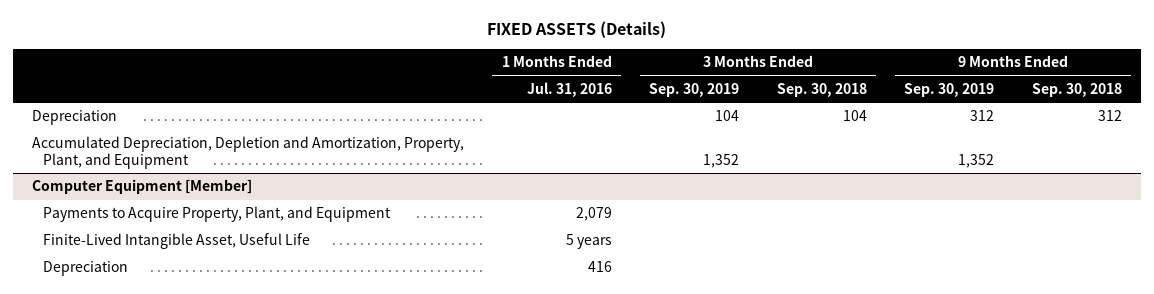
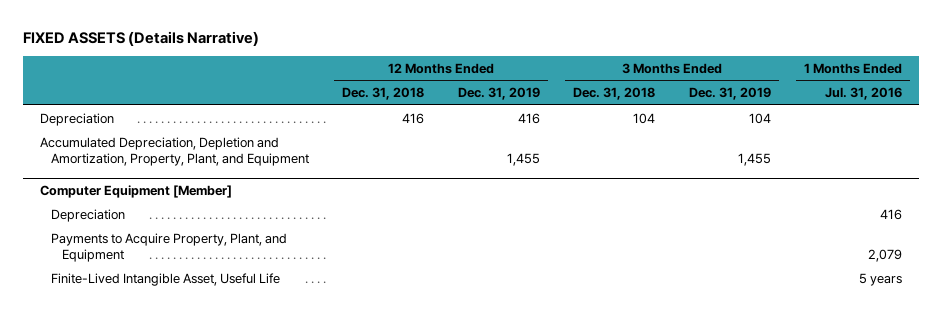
- FIXED ASSETS (Details)
+ FIXED ASSETS (Details Narrative)
- | 1 Months Ended Jul. 31, 2016 | 3 Months Ended Sep. 30, 2019 | 3 Months Ended Sep. 30, 2018 | 9 Months Ended Sep. 30, 2019 | 9 Months Ended Sep. 30, 2018
+ | 12 Months Ended Dec. 31, 2018 | 12 Months Ended Dec. 31, 2019 | 3 Months Ended Dec. 31, 2018 | 3 Months Ended Dec. 31, 2019 | 1 Months Ended Jul. 31, 2016
@ Computer Equipment [Member]
moved up: Depreciation | | | | | 416

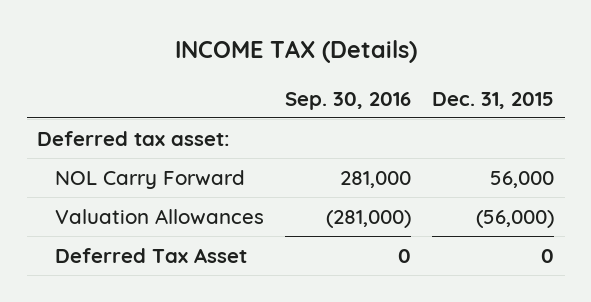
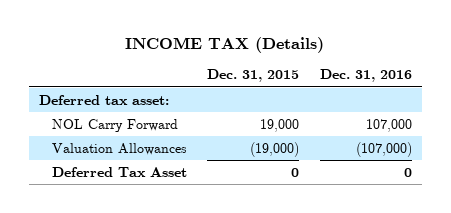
- | Sep. 30, 2016 | Dec. 31, 2015
+ | Dec. 31, 2015 | Dec. 31, 2016
- NOL Carry Forward | 281,000 | 56,000
- Valuation Allowances | (281,000) | (56,000)
+ NOL Carry Forward | 19,000 | 107,000
+ Valuation Allowances | (19,000) | (107,000)

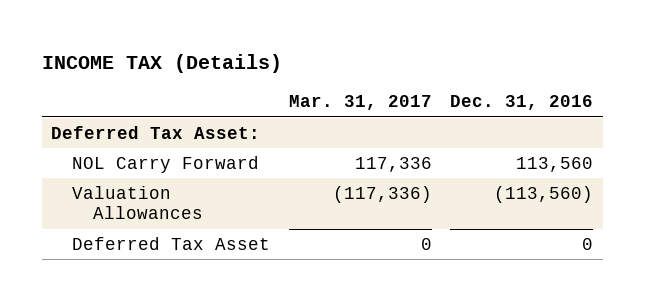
- | Dec. 31, 2015 | Dec. 31, 2016
+ | Mar. 31, 2017 | Dec. 31, 2016
- Deferred tax asset:
- NOL Carry Forward | 19,000 | 107,000
- Valuation Allowances | (19,000) | (107,000)
+ Deferred Tax Asset:
+ NOL Carry Forward | 117,336 | 113,560
+ Valuation Allowances | (117,336) | (113,560)

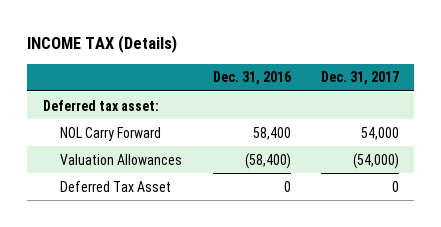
- | Mar. 31, 2017 | Dec. 31, 2016
+ | Dec. 31, 2016 | Dec. 31, 2017
- Deferred Tax Asset:
- NOL Carry Forward | 117,336 | 113,560
- Valuation Allowances | (117,336) | (113,560)
+ Deferred tax asset:
+ NOL Carry Forward | 58,400 | 54,000
+ Valuation Allowances | (58,400) | (54,000)

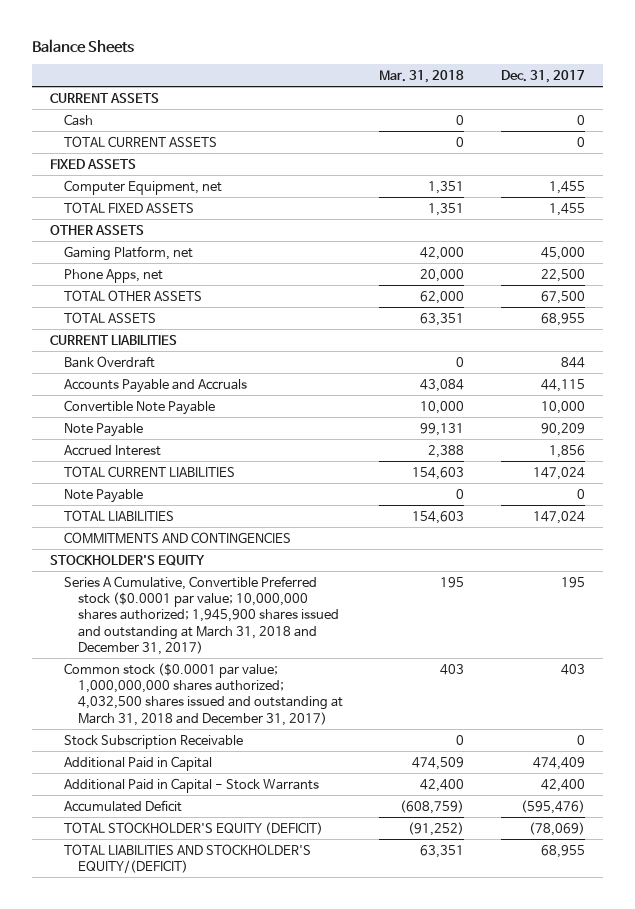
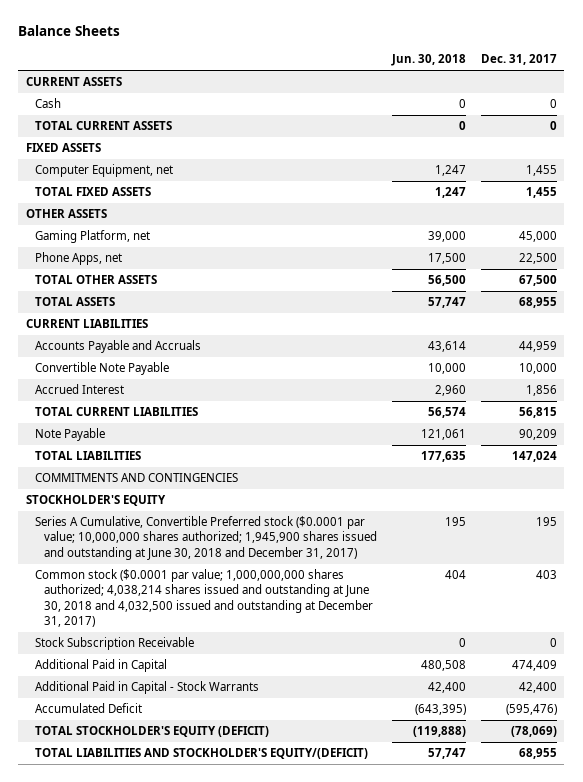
- | Mar. 31, 2018 | Dec. 31, 2017
+ | Jun. 30, 2018 | Dec. 31, 2017
- Bank Overdraft | 0 | 844
- Accounts Payable and Accruals | 43,084 | 44,115
+ Accounts Payable and Accruals | 43,614 | 44,959
- TOTAL CURRENT LIABILITIES | 154,603 | 147,024
- Note Payable | 0 | 0
+ TOTAL CURRENT LIABILITIES | 56,574 | 56,815
moved down: Note Payable | 121,061 | 90,209
- Series A Cumulative, Convertible Preferred stock ($0.0001 par value; 10,000,000 shares authorized; 1,945,900 shares issued and outstanding at March 31, 2018 and December 31, 2017) | 195 | 195
- Common stock ($0.0001 par value; 1,000,000,000 shares authorized; 4,032,500 shares issued and outstanding at March 31, 2018 and December 31, 2017) | 403 | 403
+ Series A Cumulative, Convertible Preferred stock ($0.0001 par value; 10,000,000 shares authorized; 1,945,900 shares issued and outstanding at June 30, 2018 and December 31, 2017) | 195 | 195
+ Common stock ($0.0001 par value; 1,000,000,000 shares authorized; 4,038,214 shares issued and outstanding at June 30, 2018 and 4,032,500 issued and outstanding at December 31, 2017) | 404 | 403

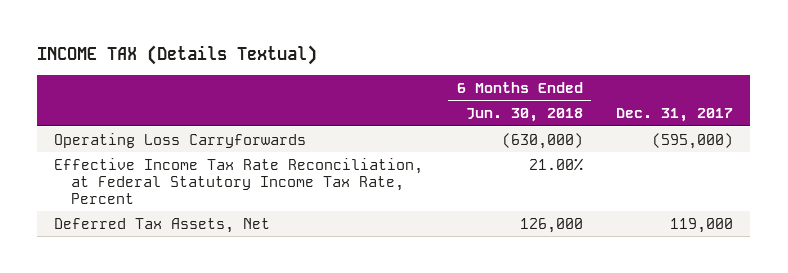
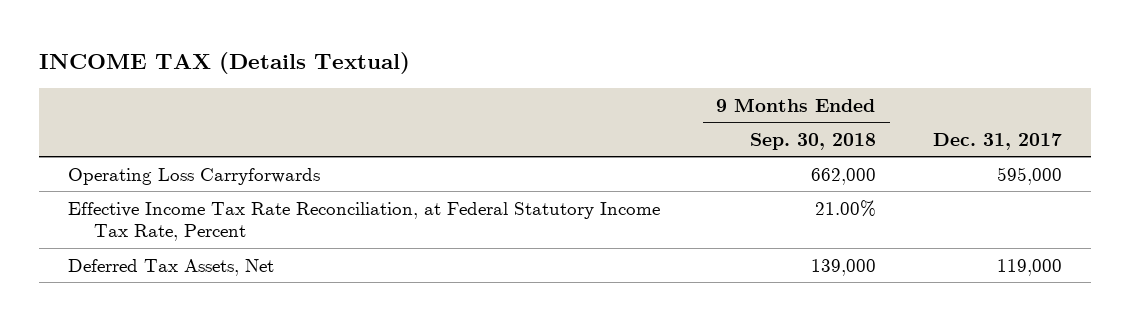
- | 6 Months Ended Jun. 30, 2018 | Dec. 31, 2017
+ | 9 Months Ended Sep. 30, 2018 | Dec. 31, 2017
- Operating Loss Carryforwards | (630,000) | (595,000)
+ Operating Loss Carryforwards | 662,000 | 595,000

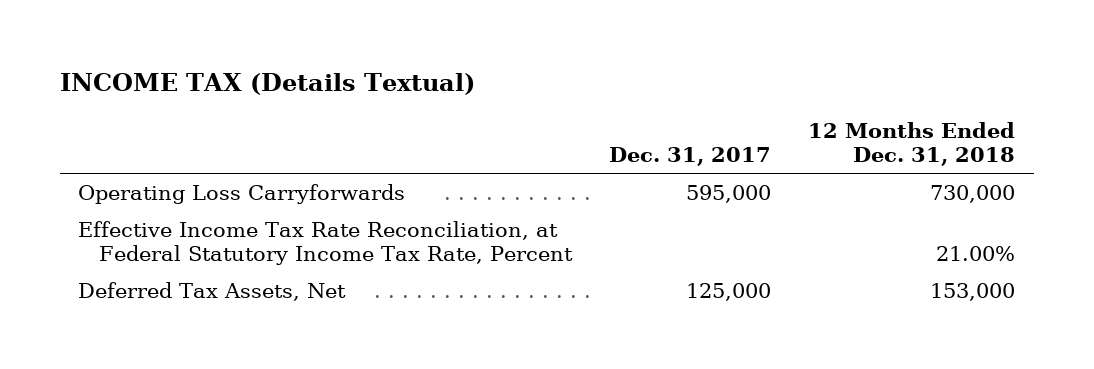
- | 9 Months Ended Sep. 30, 2018 | Dec. 31, 2017
+ | Dec. 31, 2017 | 12 Months Ended Dec. 31, 2018
- Deferred Tax Assets, Net | 139,000 | 119,000
+ Deferred Tax Assets, Net | 125,000 | 153,000

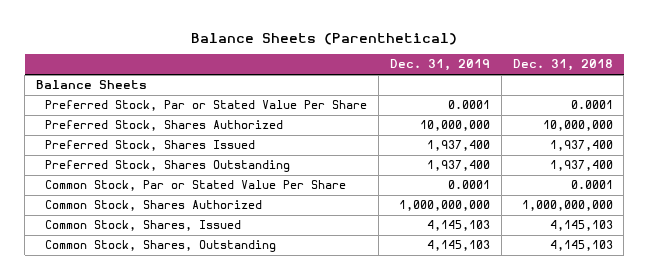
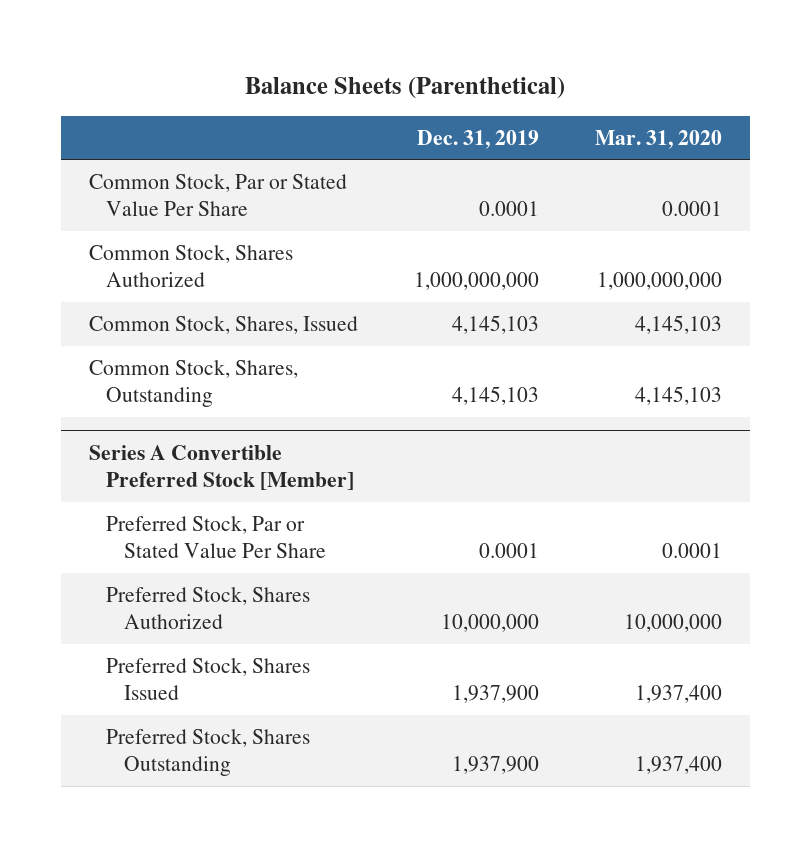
- | Dec. 31, 2019 | Dec. 31, 2018
+ | Dec. 31, 2019 | Mar. 31, 2020
- Balance Sheets
- Preferred Stock, Par or Stated Value Per Share | 0.0001 | 0.0001
- Preferred Stock, Shares Authorized | 10,000,000 | 10,000,000
- Preferred Stock, Shares Issued | 1,937,400 | 1,937,400
- Preferred Stock, Shares Outstanding | 1,937,400 | 1,937,400
+ Series A Convertible Preferred Stock [Member]
+ Preferred Stock, Par or Stated Value Per Share | 0.0001 | 0.0001
+ Preferred Stock, Shares Authorized | 10,000,000 | 10,000,000
+ Preferred Stock, Shares Issued | 1,937,900 | 1,937,400
+ Preferred Stock, Shares Outstanding | 1,937,900 | 1,937,400

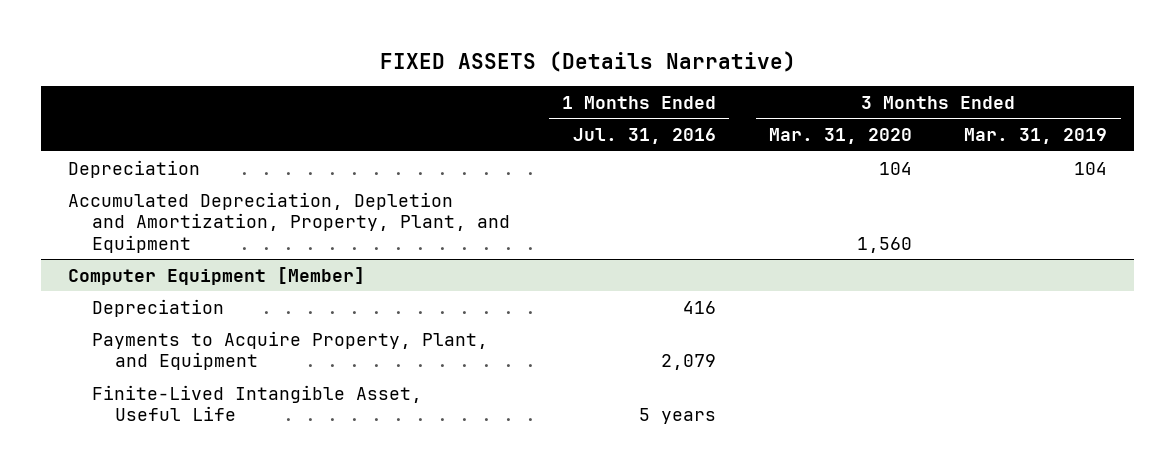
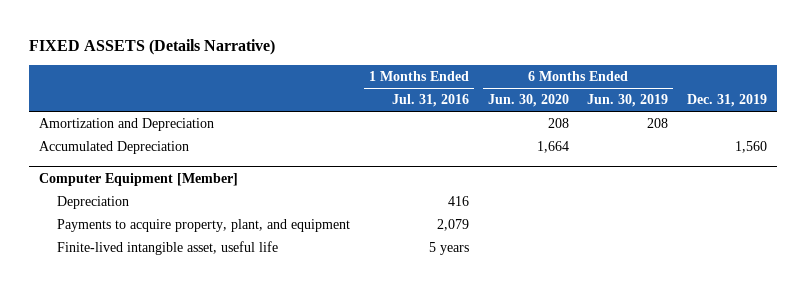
- | 1 Months Ended Jul. 31, 2016 | 3 Months Ended Mar. 31, 2020 | 3 Months Ended Mar. 31, 2019
+ | 1 Months Ended Jul. 31, 2016 | 6 Months Ended Jun. 30, 2020 | 6 Months Ended Jun. 30, 2019 | Dec. 31, 2019
- Depreciation | | 104 | 104
- Accumulated Depreciation, Depletion and Amortization, Property, Plant, and Equipment | | 1,560 |
+ Amortization and Depreciation | | 208 | 208 |
+ Accumulated Depreciation | | 1,664 | | 1,560
@ Computer Equipment [Member]
- Payments to Acquire Property, Plant, and Equipment | 2,079 | |
- Finite-Lived Intangible Asset, Useful Life | 5 years | |
+ Payments to acquire property, plant, and equipment | 2,079 | | |
+ Finite-lived intangible asset, useful life | 5 years | | |

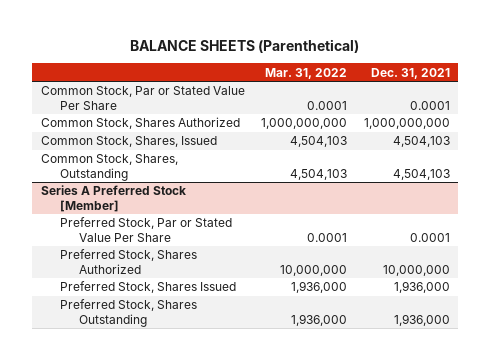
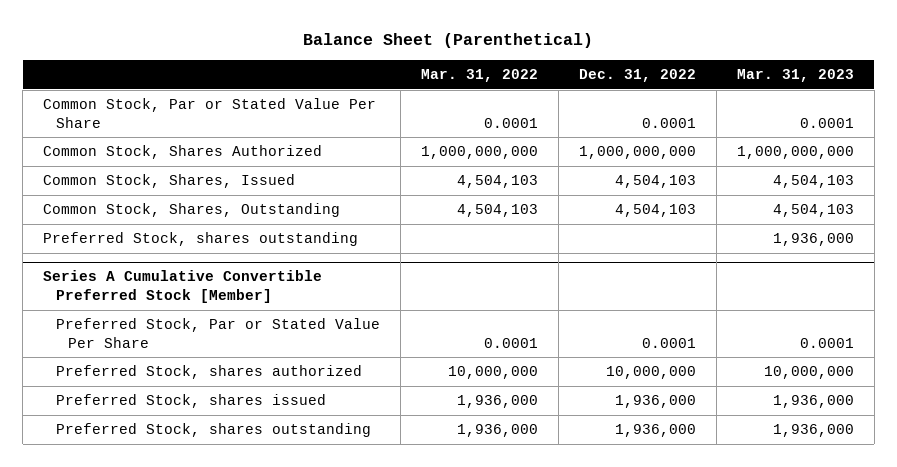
- BALANCE SHEETS (Parenthetical)
+ Balance Sheet (Parenthetical)
- | Mar. 31, 2022 | Dec. 31, 2021
+ | Mar. 31, 2022 | Dec. 31, 2022 | Mar. 31, 2023
- Series A Preferred Stock [Member]
+ Preferred Stock, shares outstanding | | | 1,936,000
+ Series A Cumulative Convertible Preferred Stock [Member]
- Preferred Stock, Shares Authorized | 10,000,000 | 10,000,000
- Preferred Stock, Shares Issued | 1,936,000 | 1,936,000
- Preferred Stock, Shares Outstanding | 1,936,000 | 1,936,000
+ Preferred Stock, shares authorized | 10,000,000 | 10,000,000 | 10,000,000
+ Preferred Stock, shares issued | 1,936,000 | 1,936,000 | 1,936,000
+ Preferred Stock, shares outstanding | 1,936,000 | 1,936,000 | 1,936,000

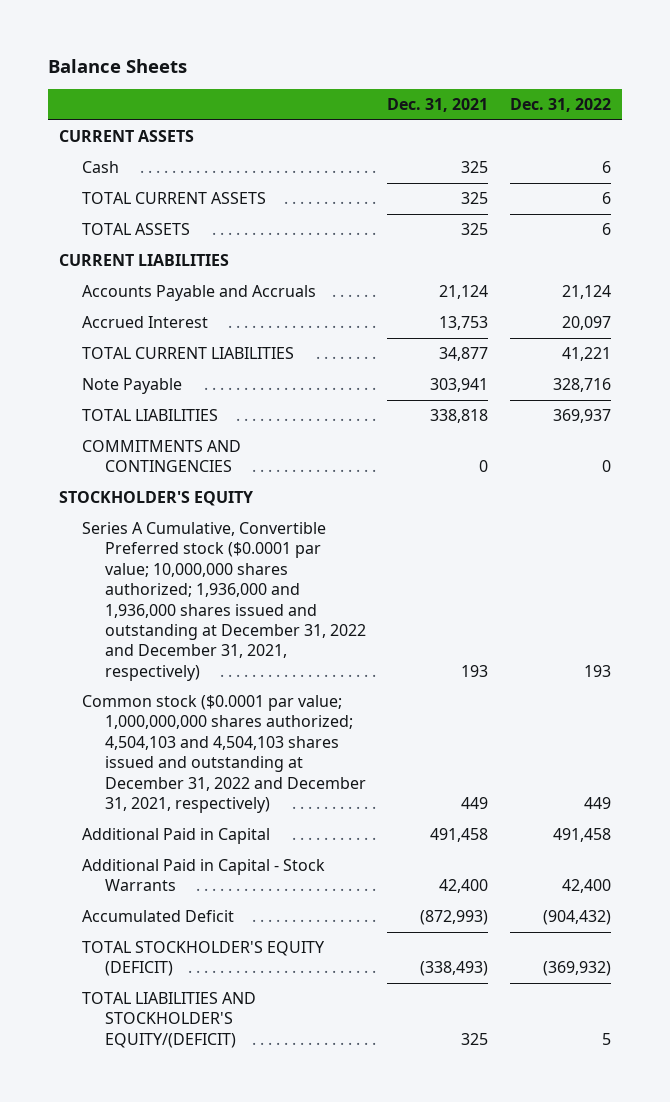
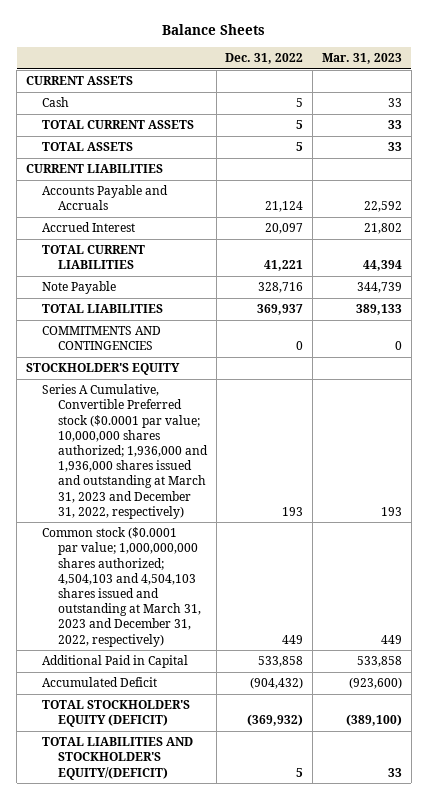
- | Dec. 31, 2021 | Dec. 31, 2022
+ | Dec. 31, 2022 | Mar. 31, 2023
- Cash | 325 | 6
- TOTAL CURRENT ASSETS | 325 | 6
- TOTAL ASSETS | 325 | 6
+ Cash | 5 | 33
+ TOTAL CURRENT ASSETS | 5 | 33
+ TOTAL ASSETS | 5 | 33
- Series A Cumulative, Convertible Preferred stock ($0.0001 par value; 10,000,000 shares authorized; 1,936,000 and 1,936,000 shares issued and outstanding at December 31, 2022 and December 31, 2021, respectively) | 193 | 193
- Common stock ($0.0001 par value; 1,000,000,000 shares authorized; 4,504,103 and 4,504,103 shares issued and outstanding at December 31, 2022 and December 31, 2021, respectively) | 449 | 449
- Additional Paid in Capital | 491,458 | 491,458
- Additional Paid in Capital - Stock Warrants | 42,400 | 42,400
+ Series A Cumulative, Convertible Preferred stock ($0.0001 par value; 10,000,000 shares authorized; 1,936,000 and 1,936,000 shares issued and outstanding at March 31, 2023 and December 31, 2022, respectively) | 193 | 193
+ Common stock ($0.0001 par value; 1,000,000,000 shares authorized; 4,504,103 and 4,504,103 shares issued and outstanding at March 31, 2023 and December 31, 2022, respectively) | 449 | 449
+ Additional Paid in Capital | 533,858 | 533,858

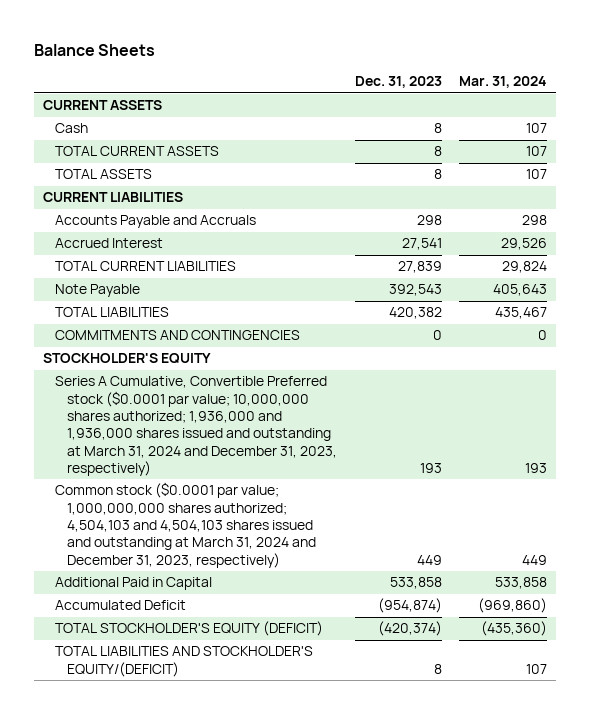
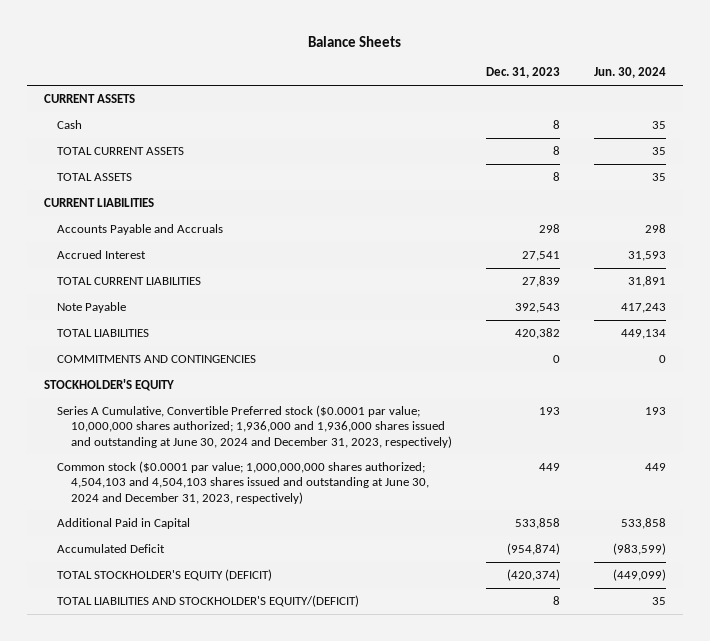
- | Dec. 31, 2023 | Mar. 31, 2024
+ | Dec. 31, 2023 | Jun. 30, 2024
- Series A Cumulative, Convertible Preferred stock ($0.0001 par value; 10,000,000 shares authorized; 1,936,000 and 1,936,000 shares issued and outstanding at March 31, 2024 and December 31, 2023, respectively) | 193 | 193
- Common stock ($0.0001 par value; 1,000,000,000 shares authorized; 4,504,103 and 4,504,103 shares issued and outstanding at March 31, 2024 and December 31, 2023, respectively) | 449 | 449
+ Series A Cumulative, Convertible Preferred stock ($0.0001 par value; 10,000,000 shares authorized; 1,936,000 and 1,936,000 shares issued and outstanding at June 30, 2024 and December 31, 2023, respectively) | 193 | 193
+ Common stock ($0.0001 par value; 1,000,000,000 shares authorized; 4,504,103 and 4,504,103 shares issued and outstanding at June 30, 2024 and December 31, 2023, respectively) | 449 | 449

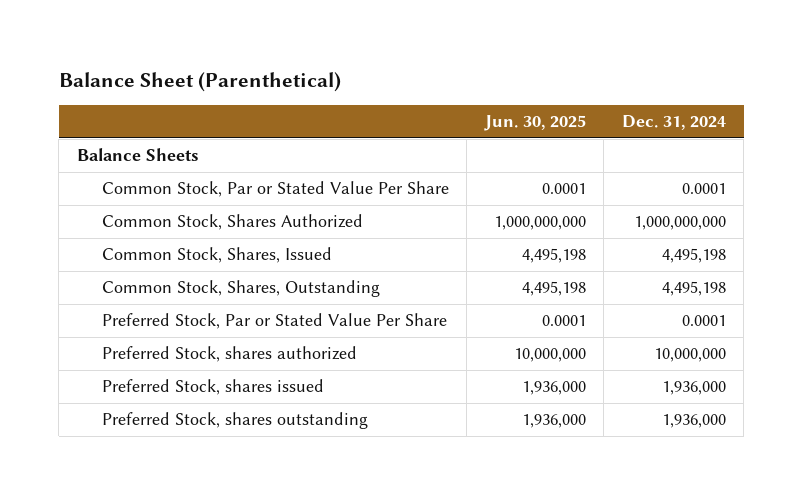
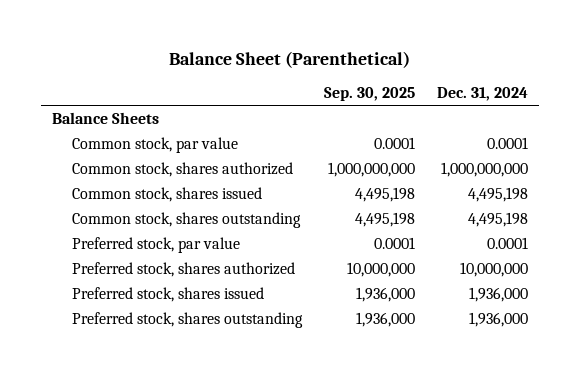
- | Jun. 30, 2025 | Dec. 31, 2024
+ | Sep. 30, 2025 | Dec. 31, 2024
- Common Stock, Par or Stated Value Per Share | 0.0001 | 0.0001
- Common Stock, Shares Authorized | 1,000,000,000 | 1,000,000,000
- Common Stock, Shares, Issued | 4,495,198 | 4,495,198
- Common Stock, Shares, Outstanding | 4,495,198 | 4,495,198
- Preferred Stock, Par or Stated Value Per Share | 0.0001 | 0.0001
- Preferred Stock, shares authorized | 10,000,000 | 10,000,000
- Preferred Stock, shares issued | 1,936,000 | 1,936,000
- Preferred Stock, shares outstanding | 1,936,000 | 1,936,000
+ Common stock, par value | 0.0001 | 0.0001
+ Common stock, shares authorized | 1,000,000,000 | 1,000,000,000
+ Common stock, shares issued | 4,495,198 | 4,495,198
+ Common stock, shares outstanding | 4,495,198 | 4,495,198
+ Preferred stock, par value | 0.0001 | 0.0001
+ Preferred stock, shares authorized | 10,000,000 | 10,000,000
+ Preferred stock, shares issued | 1,936,000 | 1,936,000
+ Preferred stock, shares outstanding | 1,936,000 | 1,936,000

